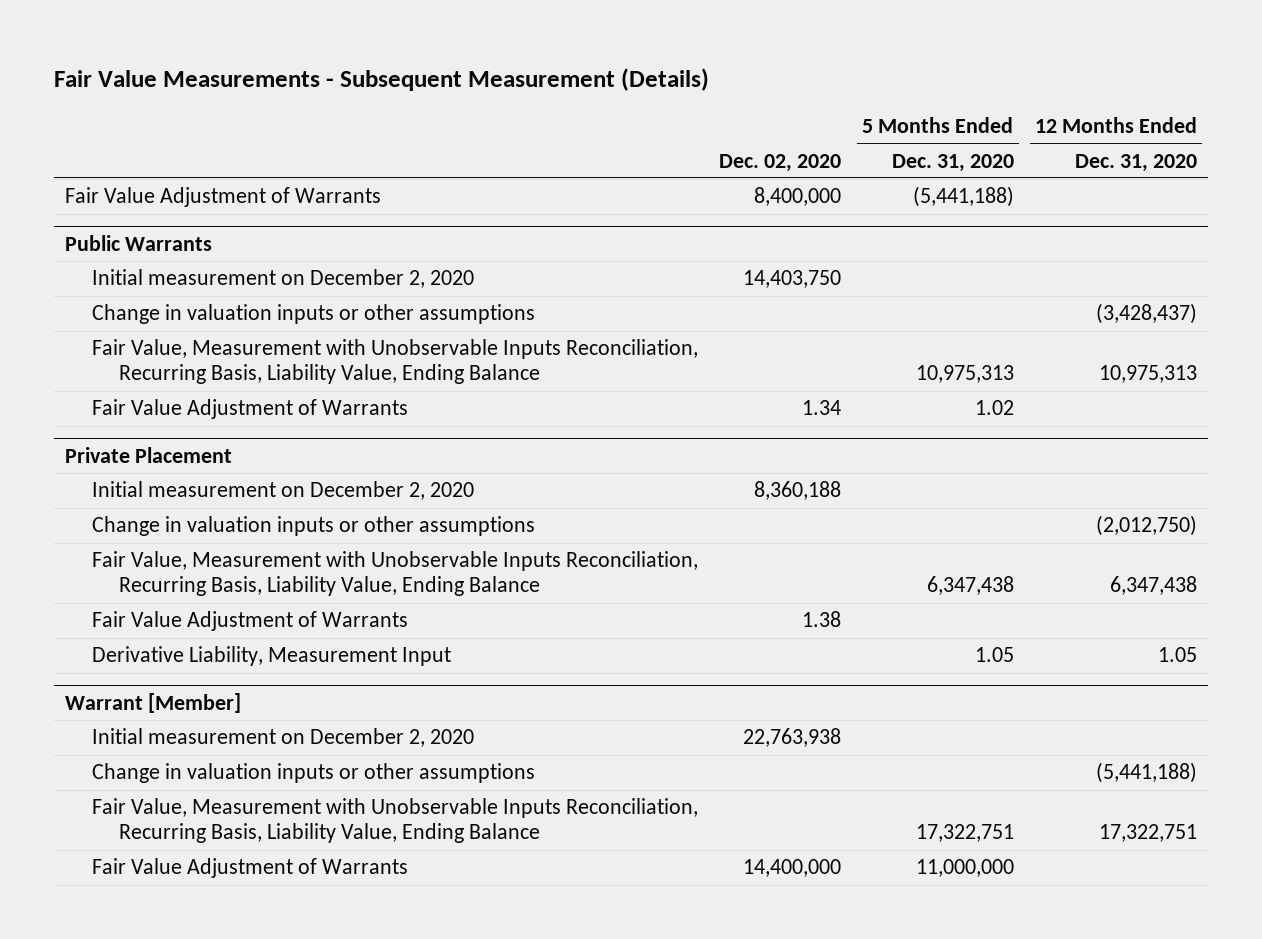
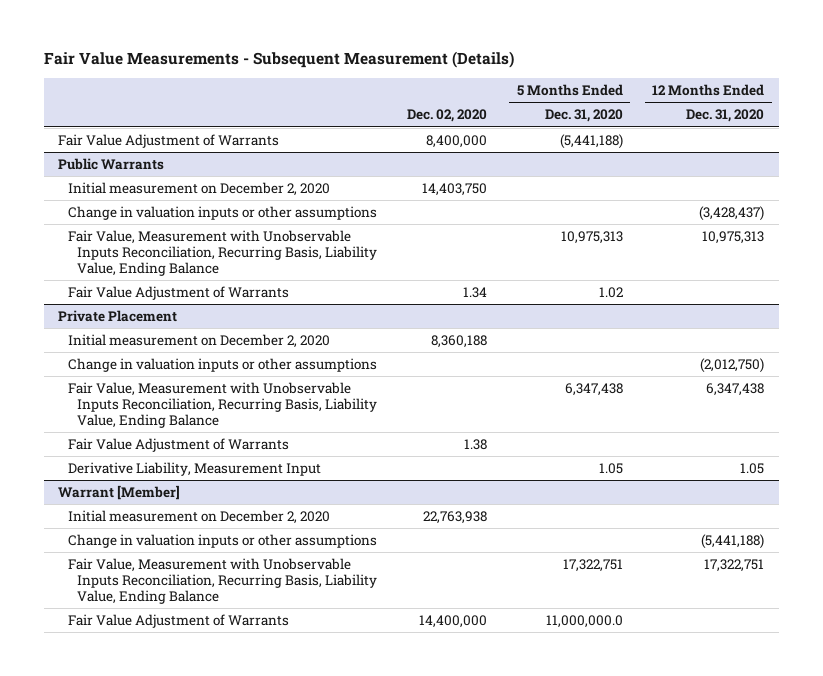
@ Warrant [Member]
- Fair Value Adjustment of Warrants | 14,400,000 | 11,000,000 |
+ Fair Value Adjustment of Warrants | 14,400,000 | 11,000,000.0 |

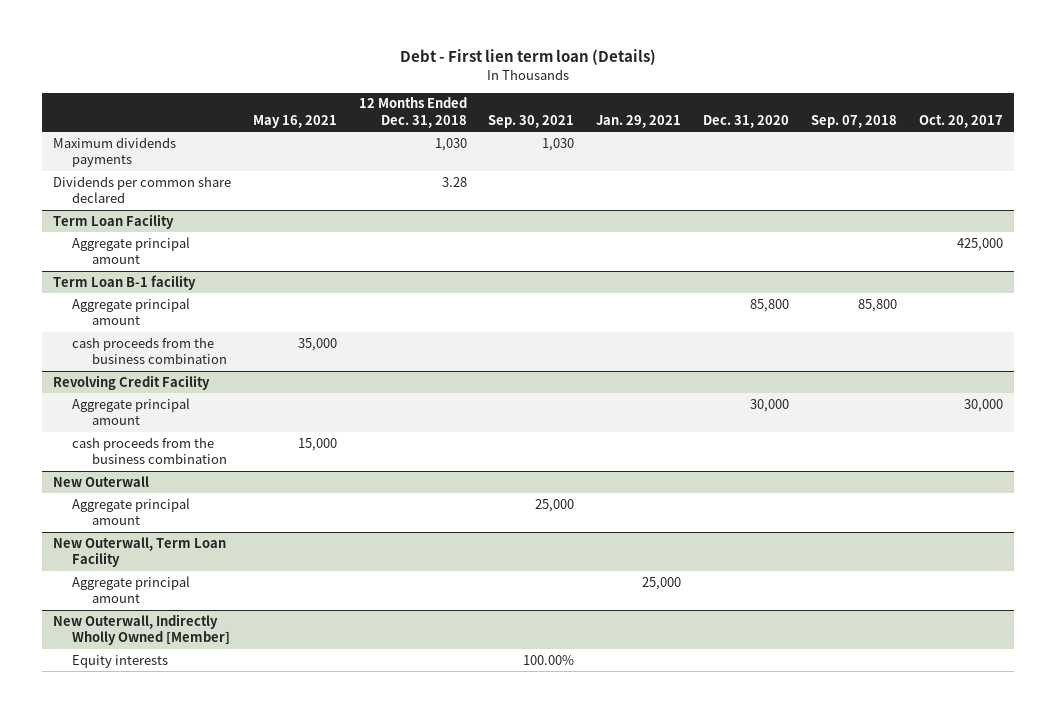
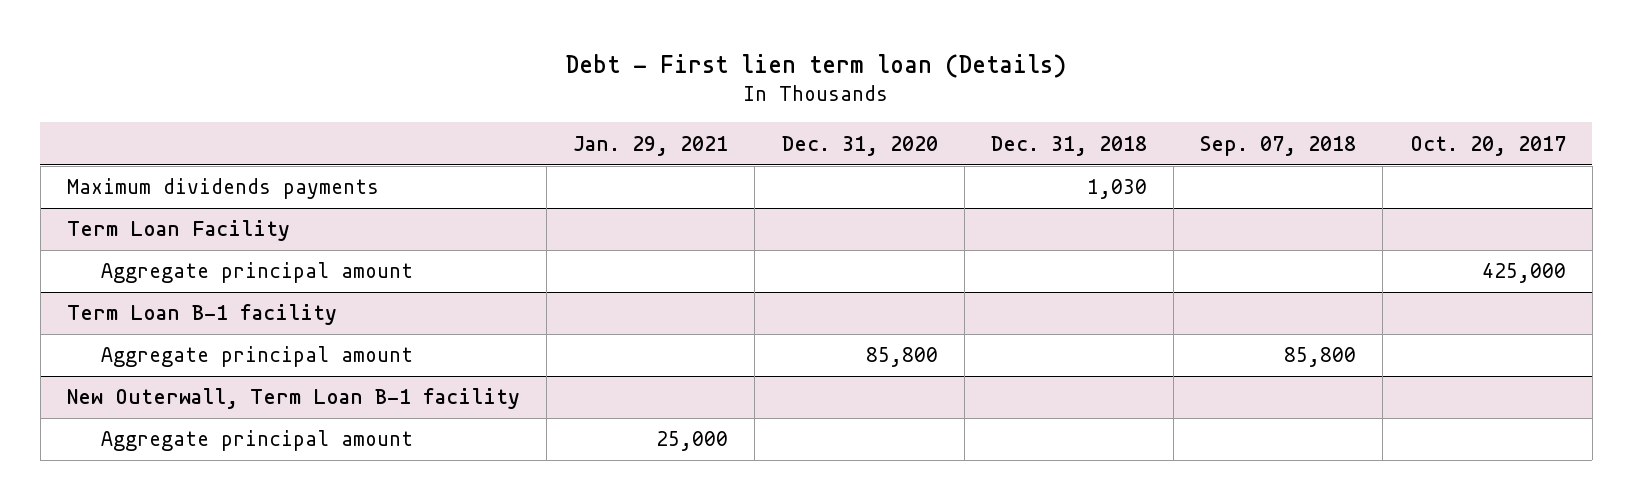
- | May 16, 2021 | 12 Months Ended Dec. 31, 2018 | Sep. 30, 2021 | Jan. 29, 2021 | Dec. 31, 2020 | Sep. 07, 2018 | Oct. 20, 2017
+ | Jan. 29, 2021 | Dec. 31, 2020 | Dec. 31, 2018 | Sep. 07, 2018 | Oct. 20, 2017
- Dividends per common share declared | | 3.28 | | | | |
@ Term Loan B-1 facility
- cash proceeds from the business combination | 35,000 | | | | | |
- Revolving Credit Facility
- Aggregate principal amount | | | | | 30,000 | | 30,000
- cash proceeds from the business combination | 15,000 | | | | | |
- New Outerwall
- Aggregate principal amount | | | 25,000 | | | |
- New Outerwall, Term Loan Facility
+ New Outerwall, Term Loan B-1 facility
- New Outerwall, Indirectly Wholly Owned [Member]
- Equity interests | | | 100.00% | | | |

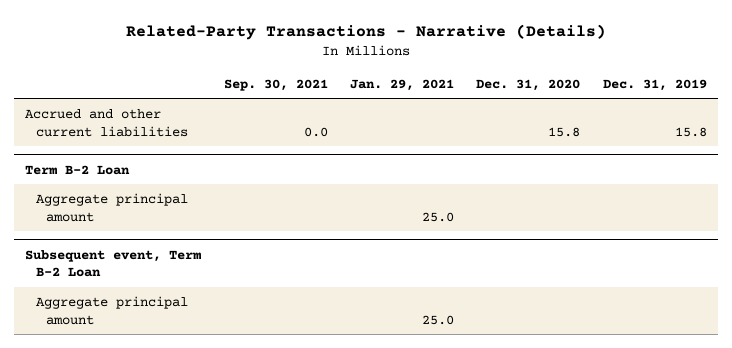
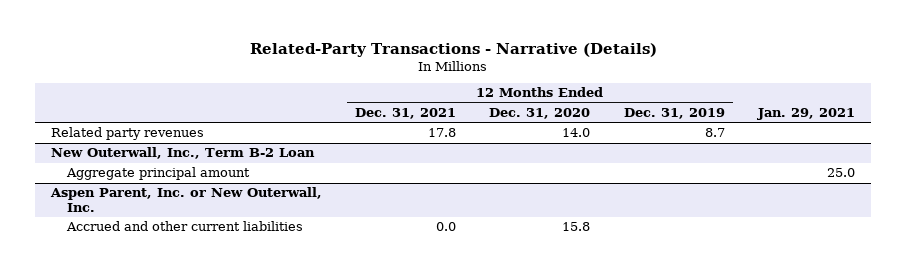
- | Sep. 30, 2021 | Jan. 29, 2021 | Dec. 31, 2020 | Dec. 31, 2019
+ | 12 Months Ended Dec. 31, 2021 | 12 Months Ended Dec. 31, 2020 | 12 Months Ended Dec. 31, 2019 | Jan. 29, 2021
- Accrued and other current liabilities | 0.0 | | 15.8 | 15.8
- Term B-2 Loan
+ Related party revenues | 17.8 | 14.0 | 8.7 |
+ New Outerwall, Inc., Term B-2 Loan
- Subsequent event, Term B-2 Loan
- Aggregate principal amount | | 25.0 | |
+ Aspen Parent, Inc. or New Outerwall, Inc.
+ Accrued and other current liabilities | 0.0 | 15.8 | |

